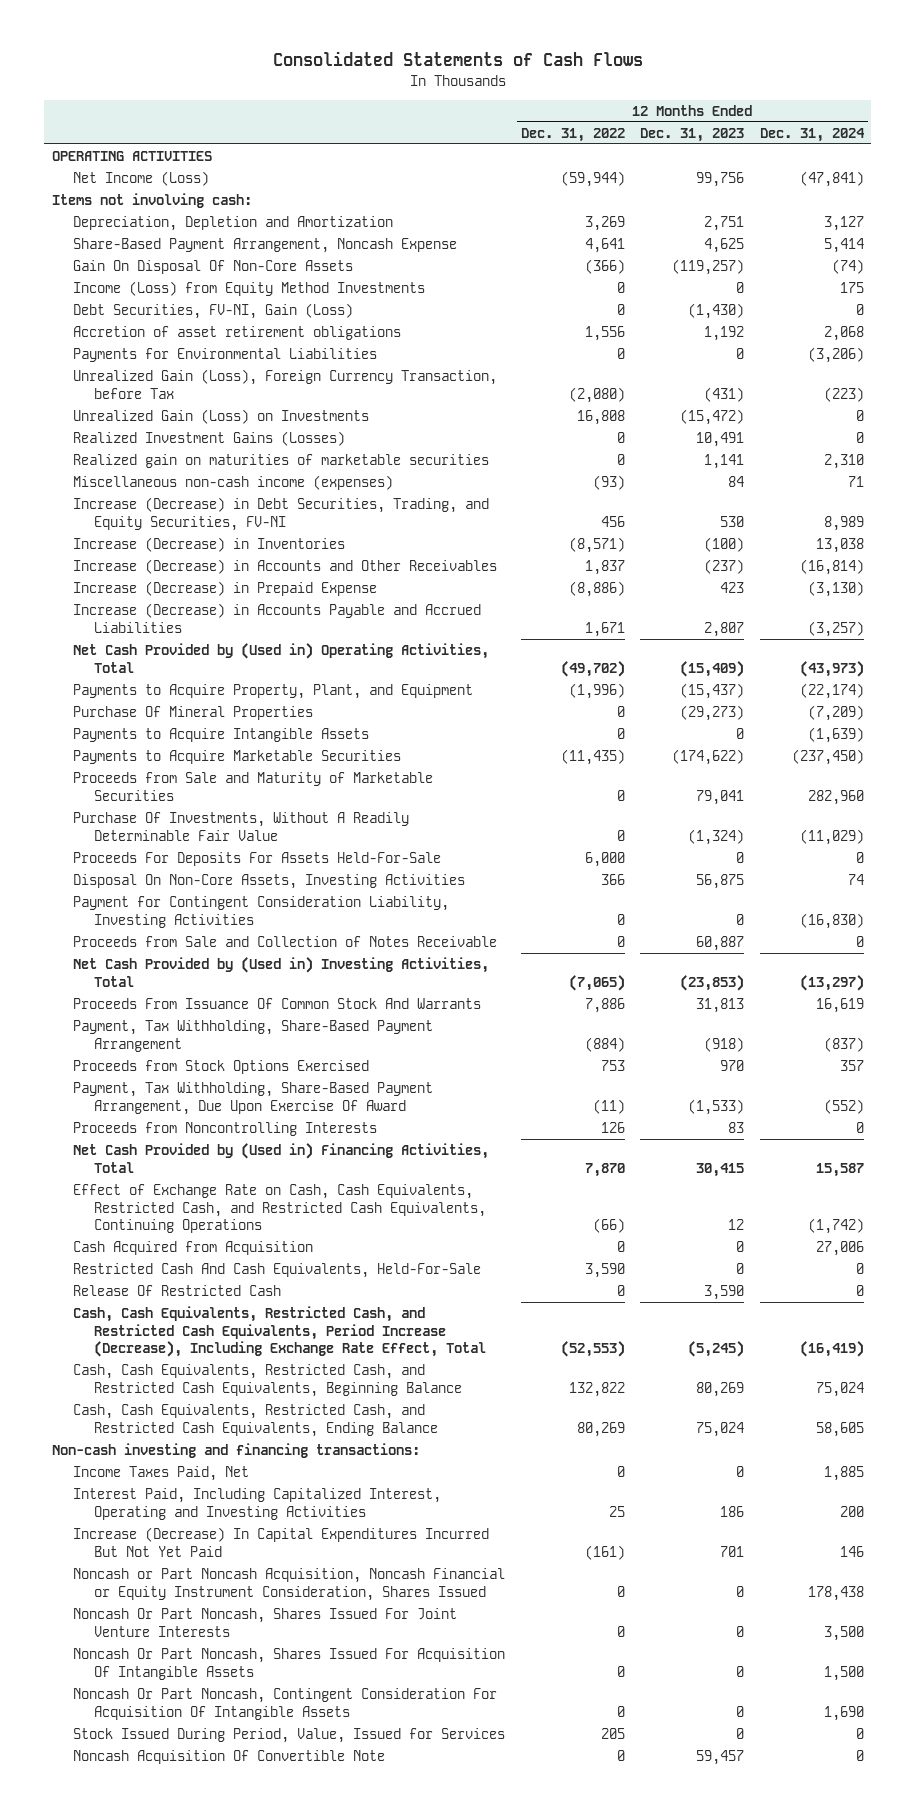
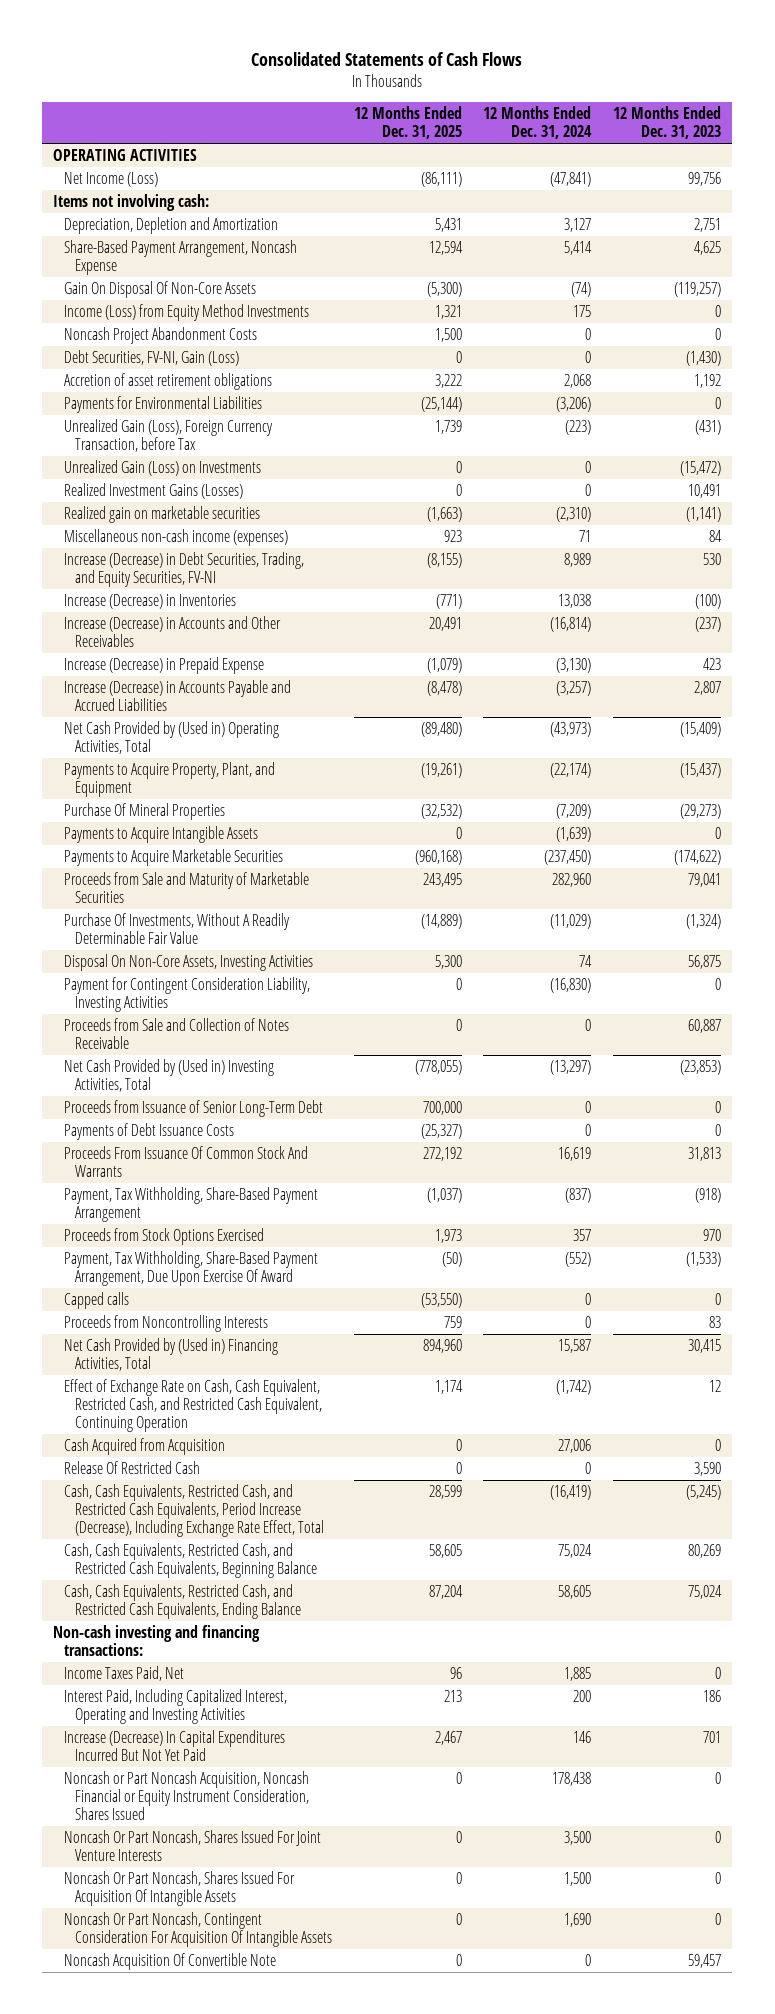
- | 12 Months Ended Dec. 31, 2022 | 12 Months Ended Dec. 31, 2023 | 12 Months Ended Dec. 31, 2024
+ | 12 Months Ended Dec. 31, 2025 | 12 Months Ended Dec. 31, 2024 | 12 Months Ended Dec. 31, 2023
+ Noncash Project Abandonment Costs | 1,500 | 0 | 0
- Realized gain on maturities of marketable securities | 0 | 1,141 | 2,310
+ Realized gain on marketable securities | (1,663) | (2,310) | (1,141)
- Proceeds For Deposits For Assets Held-For-Sale | 6,000 | 0 | 0
+ Proceeds from Issuance of Senior Long-Term Debt | 700,000 | 0 | 0
+ Payments of Debt Issuance Costs | (25,327) | 0 | 0
+ Capped calls | (53,550) | 0 | 0
- Effect of Exchange Rate on Cash, Cash Equivalents, Restricted Cash, and Restricted Cash Equivalents, Continuing Operations | (66) | 12 | (1,742)
+ Effect of Exchange Rate on Cash, Cash Equivalent, Restricted Cash, and Restricted Cash Equivalent, Continuing Operation | 1,174 | (1,742) | 12
- Restricted Cash And Cash Equivalents, Held-For-Sale | 3,590 | 0 | 0
- Stock Issued During Period, Value, Issued for Services | 205 | 0 | 0

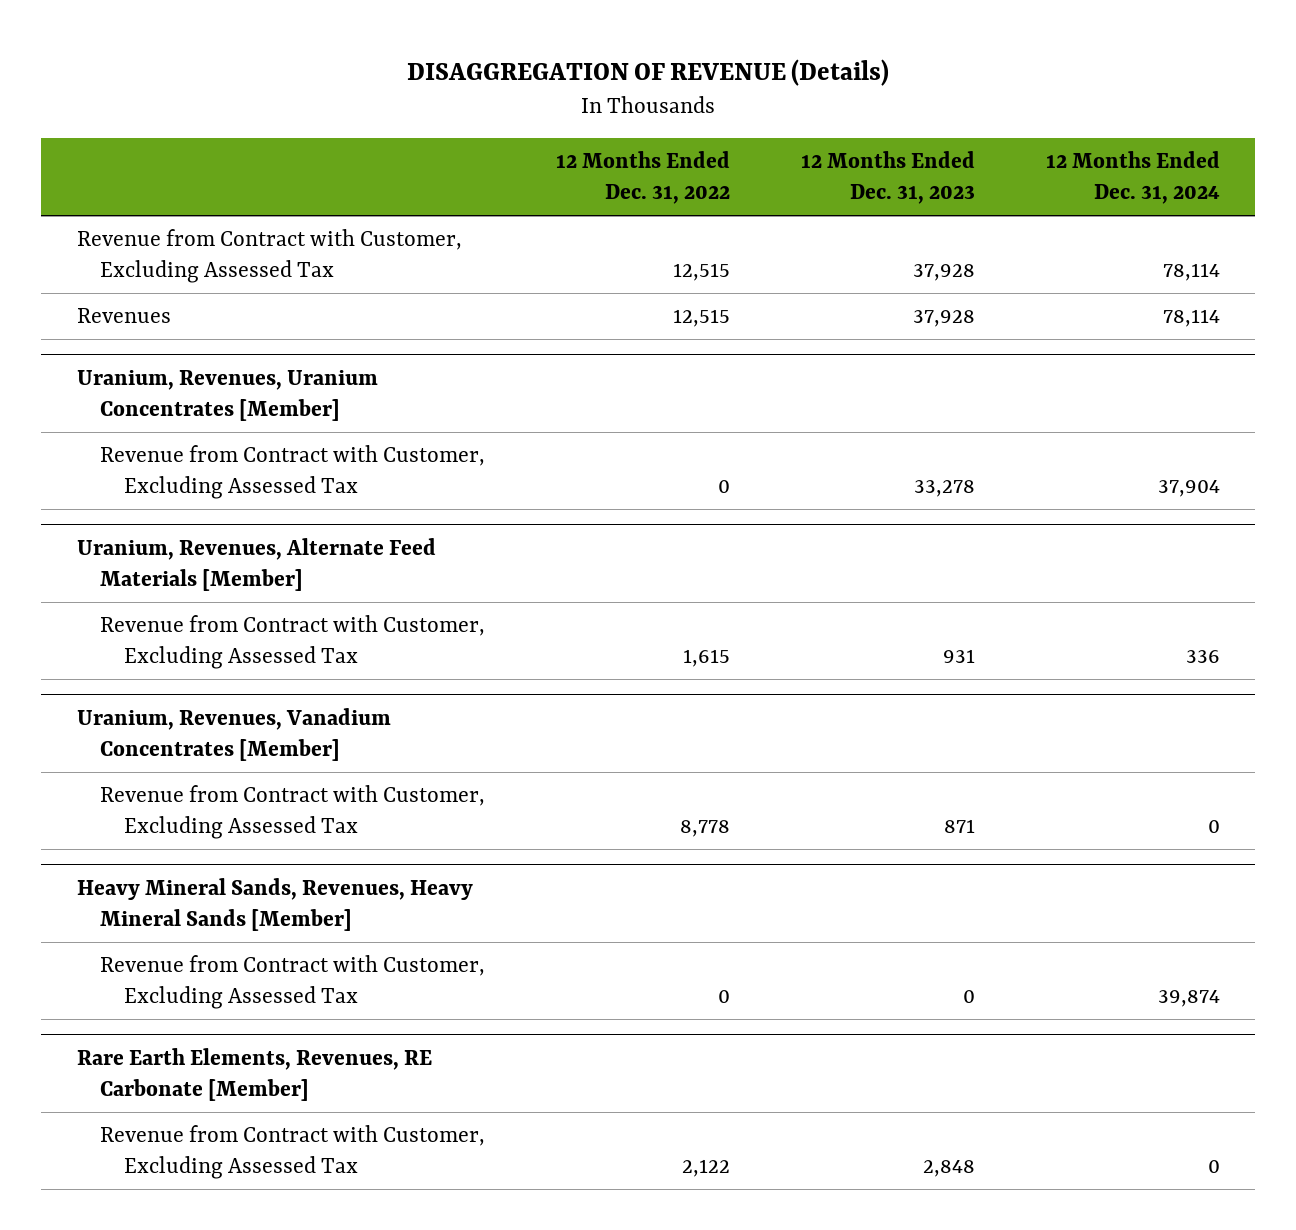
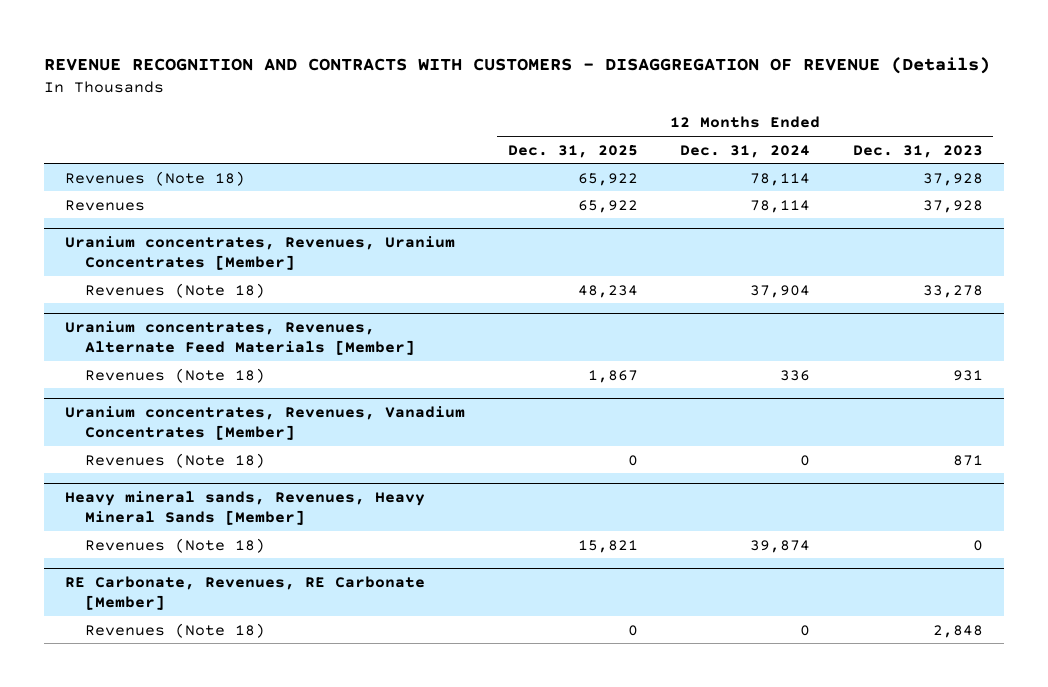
- DISAGGREGATION OF REVENUE (Details)
+ REVENUE RECOGNITION AND CONTRACTS WITH CUSTOMERS - DISAGGREGATION OF REVENUE (Details)
- | 12 Months Ended Dec. 31, 2022 | 12 Months Ended Dec. 31, 2023 | 12 Months Ended Dec. 31, 2024
+ | 12 Months Ended Dec. 31, 2025 | 12 Months Ended Dec. 31, 2024 | 12 Months Ended Dec. 31, 2023
- Revenue from Contract with Customer, Excluding Assessed Tax | 12,515 | 37,928 | 78,114
+ Revenues (Note 18) | 65,922 | 78,114 | 37,928
- Uranium, Revenues, Uranium Concentrates [Member]
- Revenue from Contract with Customer, Excluding Assessed Tax | 0 | 33,278 | 37,904
- Uranium, Revenues, Alternate Feed Materials [Member]
- Revenue from Contract with Customer, Excluding Assessed Tax | 1,615 | 931 | 336
- Uranium, Revenues, Vanadium Concentrates [Member]
- Revenue from Contract with Customer, Excluding Assessed Tax | 8,778 | 871 | 0
- Heavy Mineral Sands, Revenues, Heavy Mineral Sands [Member]
- Revenue from Contract with Customer, Excluding Assessed Tax | 0 | 0 | 39,874
- Rare Earth Elements, Revenues, RE Carbonate [Member]
- Revenue from Contract with Customer, Excluding Assessed Tax | 2,122 | 2,848 | 0
+ Uranium concentrates, Revenues, Uranium Concentrates [Member]
+ Revenues (Note 18) | 48,234 | 37,904 | 33,278
+ Uranium concentrates, Revenues, Alternate Feed Materials [Member]
+ Revenues (Note 18) | 1,867 | 336 | 931
+ Uranium concentrates, Revenues, Vanadium Concentrates [Member]
+ Revenues (Note 18) | 0 | 0 | 871
+ Heavy mineral sands, Revenues, Heavy Mineral Sands [Member]
+ Revenues (Note 18) | 15,821 | 39,874 | 0
+ RE Carbonate, Revenues, RE Carbonate [Member]
+ Revenues (Note 18) | 0 | 0 | 2,848

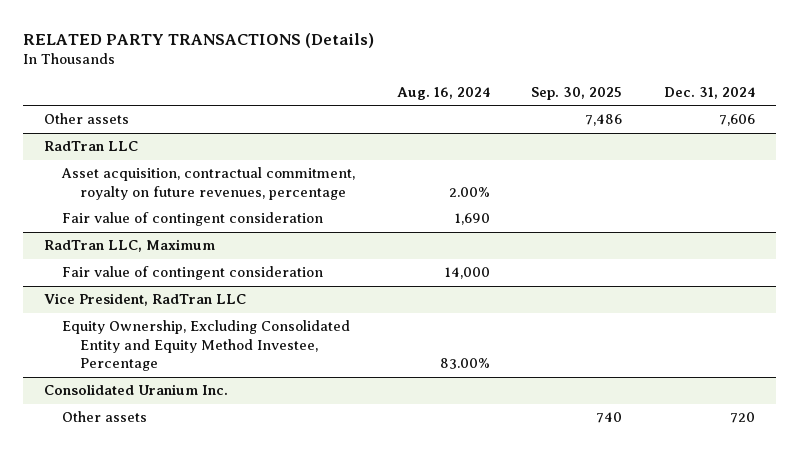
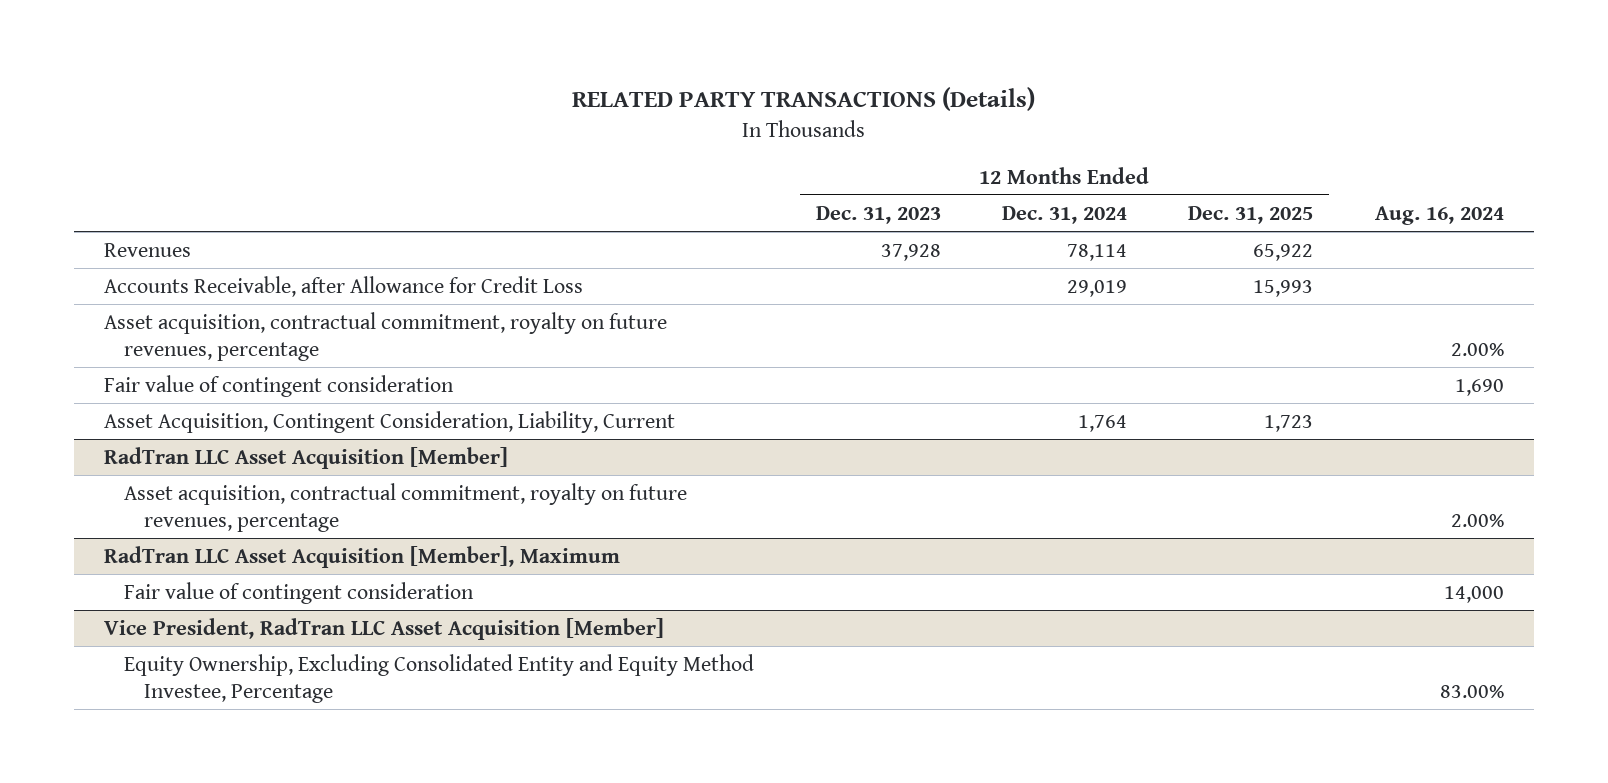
- | Aug. 16, 2024 | Sep. 30, 2025 | Dec. 31, 2024
+ | 12 Months Ended Dec. 31, 2023 | 12 Months Ended Dec. 31, 2024 | 12 Months Ended Dec. 31, 2025 | Aug. 16, 2024
- Other assets | | 7,486 | 7,606
- RadTran LLC
+ Revenues | 37,928 | 78,114 | 65,922 |
+ Accounts Receivable, after Allowance for Credit Loss | | 29,019 | 15,993 |
- RadTran LLC, Maximum
+ Asset Acquisition, Contingent Consideration, Liability, Current | | 1,764 | 1,723 |
+ RadTran LLC Asset Acquisition [Member]
+ Asset acquisition, contractual commitment, royalty on future revenues, percentage | | | | 2.00%
+ RadTran LLC Asset Acquisition [Member], Maximum
- Vice President, RadTran LLC
+ Vice President, RadTran LLC Asset Acquisition [Member]
- Consolidated Uranium Inc.
- Other assets | | 740 | 720

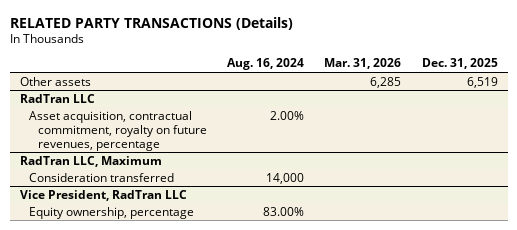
- | 12 Months Ended Dec. 31, 2023 | 12 Months Ended Dec. 31, 2024 | 12 Months Ended Dec. 31, 2025 | Aug. 16, 2024
+ | Aug. 16, 2024 | Mar. 31, 2026 | Dec. 31, 2025
- Revenues | 37,928 | 78,114 | 65,922 |
- Accounts Receivable, after Allowance for Credit Loss | | 29,019 | 15,993 |
- Asset acquisition, contractual commitment, royalty on future revenues, percentage | | | | 2.00%
- Fair value of contingent consideration | | | | 1,690
- Asset Acquisition, Contingent Consideration, Liability, Current | | 1,764 | 1,723 |
- RadTran LLC Asset Acquisition [Member]
+ Other assets | | 6,285 | 6,519
+ RadTran LLC
- RadTran LLC Asset Acquisition [Member], Maximum
- Fair value of contingent consideration | | | | 14,000
- Vice President, RadTran LLC Asset Acquisition [Member]
- Equity Ownership, Excluding Consolidated Entity and Equity Method Investee, Percentage | | | | 83.00%
+ RadTran LLC, Maximum
+ Consideration transferred | 14,000 | |
+ Vice President, RadTran LLC
+ Equity ownership, percentage | 83.00% | |

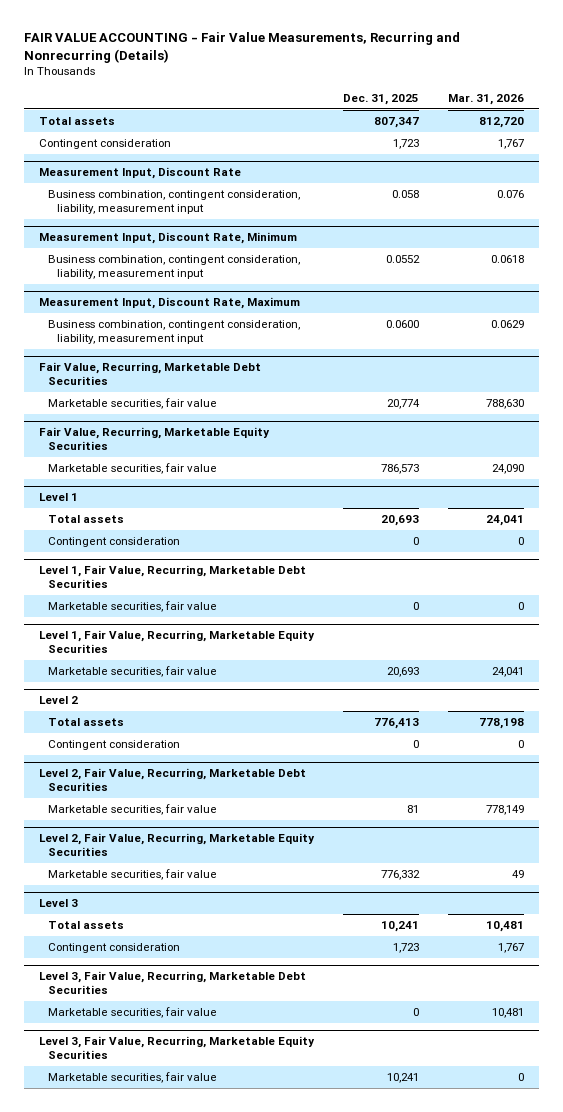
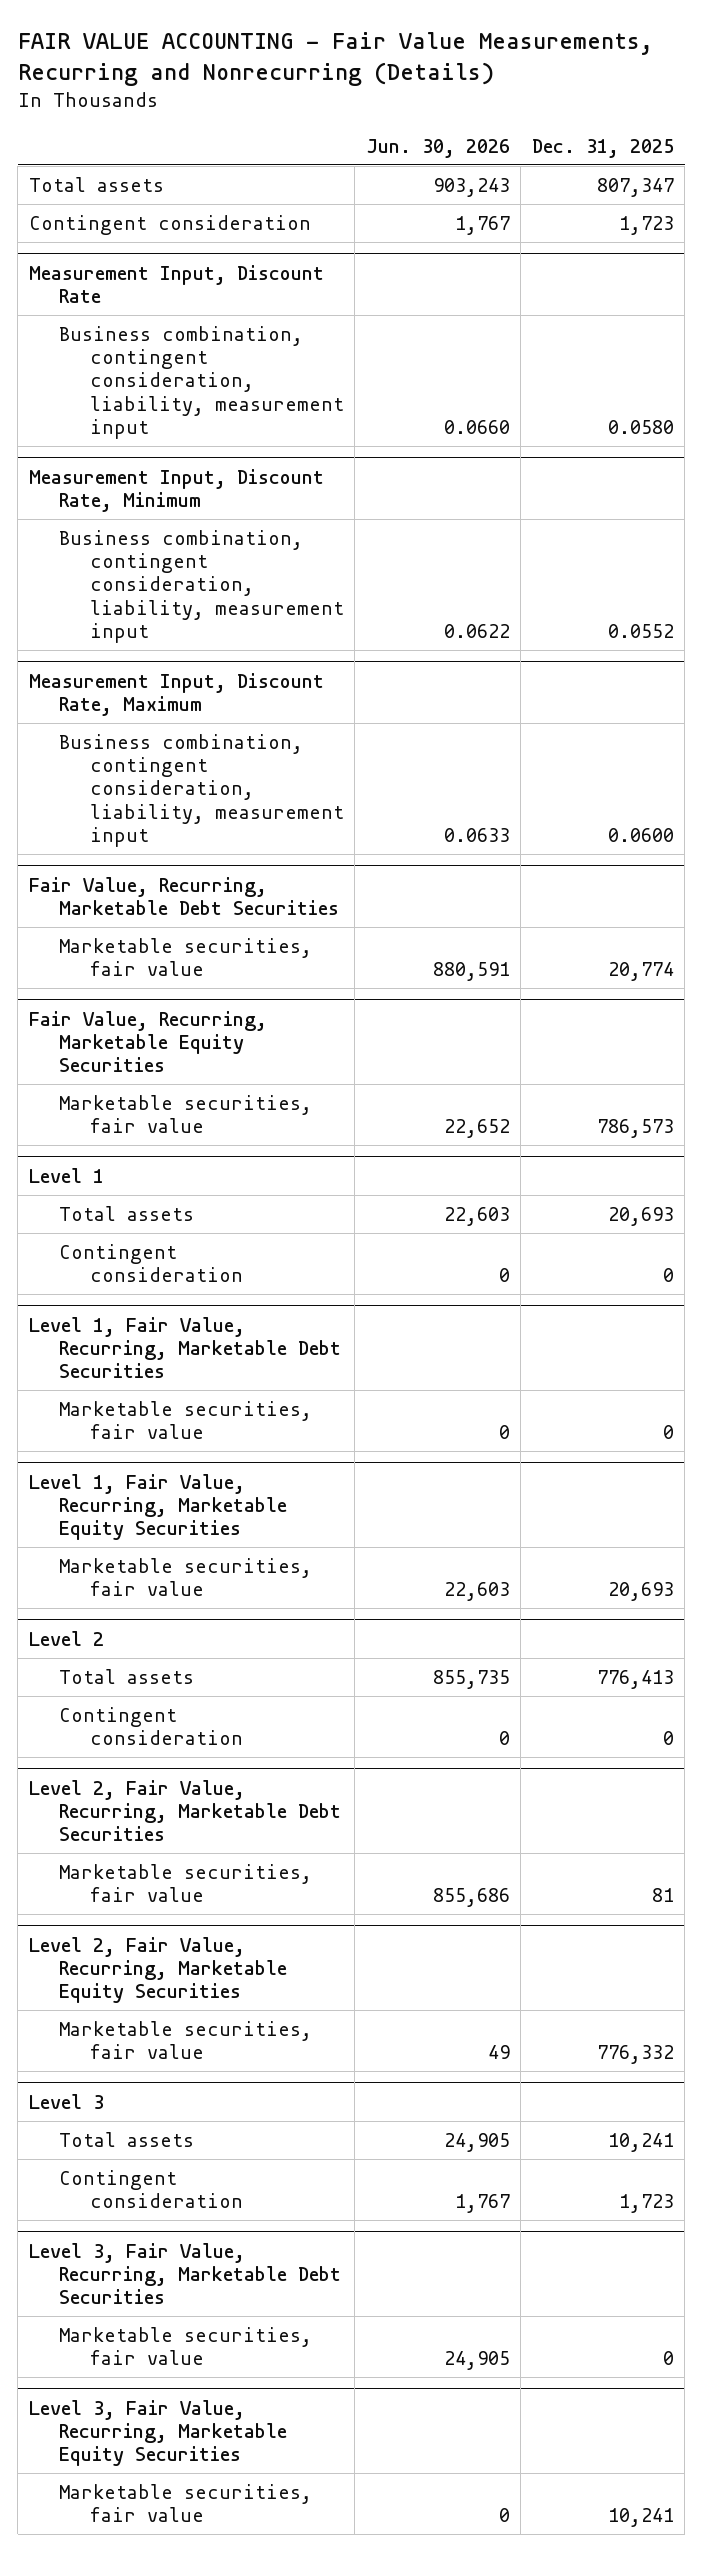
- | Dec. 31, 2025 | Mar. 31, 2026
+ | Jun. 30, 2026 | Dec. 31, 2025
@ Measurement Input, Discount Rate
- Business combination, contingent consideration, liability, measurement input | 0.058 | 0.076
+ Business combination, contingent consideration, liability, measurement input | 0.0660 | 0.0580

